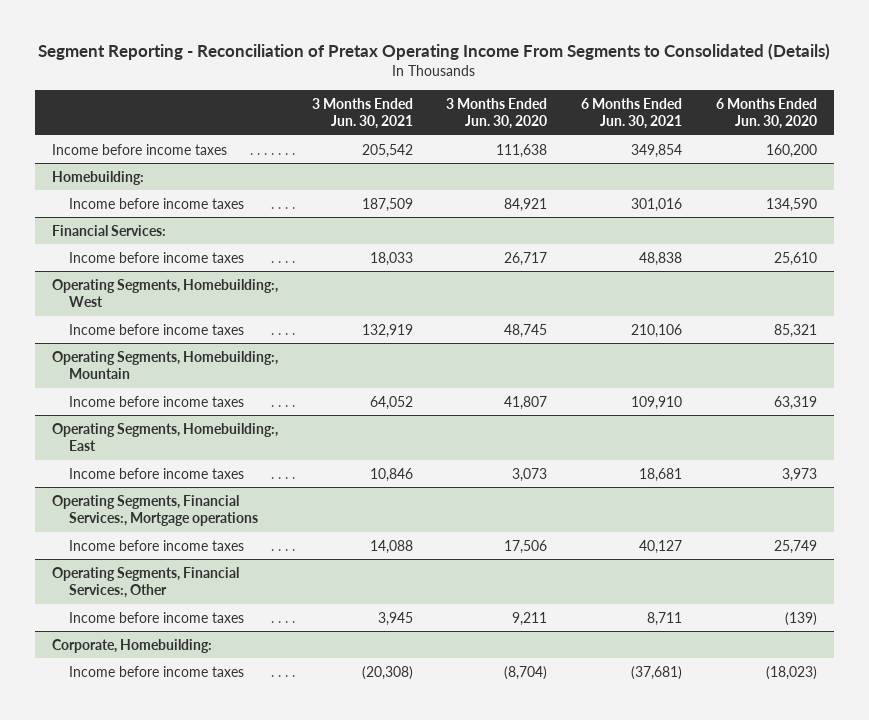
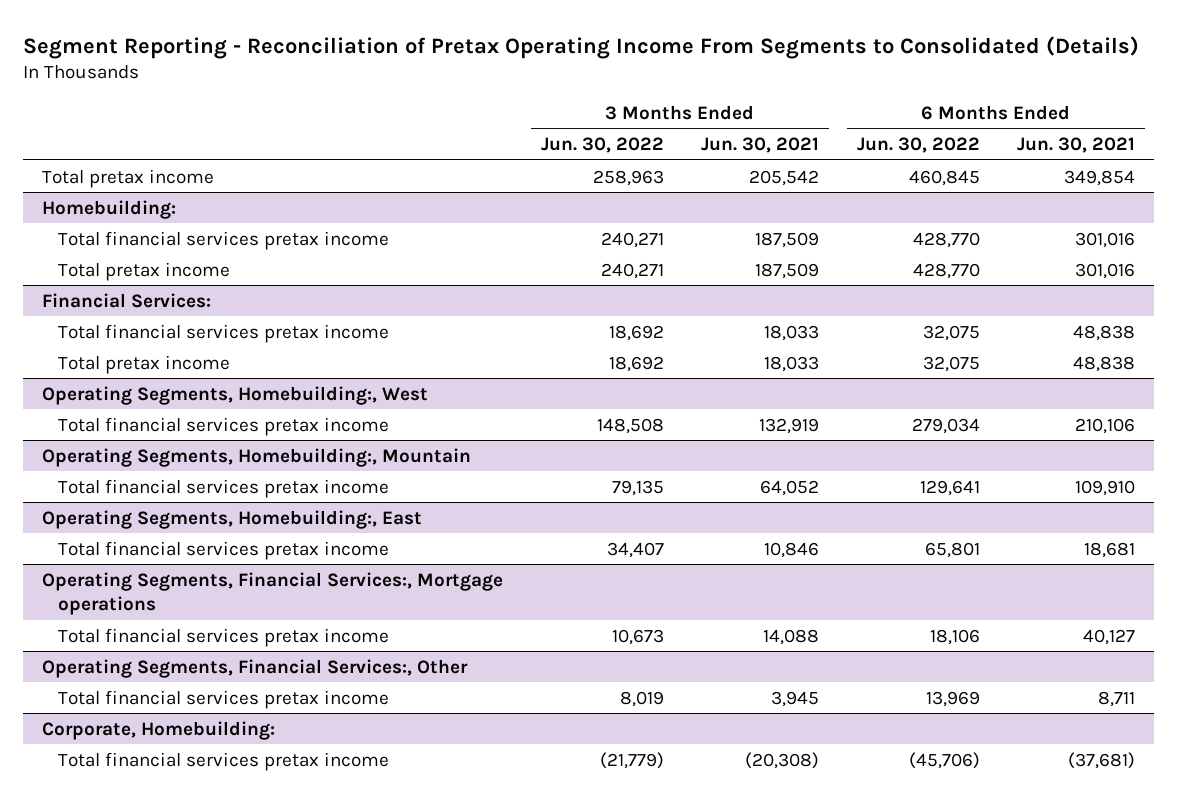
- | 3 Months Ended Jun. 30, 2021 | 3 Months Ended Jun. 30, 2020 | 6 Months Ended Jun. 30, 2021 | 6 Months Ended Jun. 30, 2020
+ | 3 Months Ended Jun. 30, 2022 | 3 Months Ended Jun. 30, 2021 | 6 Months Ended Jun. 30, 2022 | 6 Months Ended Jun. 30, 2021
- Income before income taxes | 205,542 | 111,638 | 349,854 | 160,200
+ Total pretax income | 258,963 | 205,542 | 460,845 | 349,854
@ Homebuilding:
- Income before income taxes | 187,509 | 84,921 | 301,016 | 134,590
+ Total financial services pretax income | 240,271 | 187,509 | 428,770 | 301,016
+ Total pretax income | 240,271 | 187,509 | 428,770 | 301,016
@ Financial Services:
- Income before income taxes | 18,033 | 26,717 | 48,838 | 25,610
+ Total financial services pretax income | 18,692 | 18,033 | 32,075 | 48,838
+ Total pretax income | 18,692 | 18,033 | 32,075 | 48,838
@ Operating Segments, Homebuilding:, West
- Income before income taxes | 132,919 | 48,745 | 210,106 | 85,321
+ Total financial services pretax income | 148,508 | 132,919 | 279,034 | 210,106
@ Operating Segments, Homebuilding:, Mountain
- Income before income taxes | 64,052 | 41,807 | 109,910 | 63,319
+ Total financial services pretax income | 79,135 | 64,052 | 129,641 | 109,910
@ Operating Segments, Homebuilding:, East
- Income before income taxes | 10,846 | 3,073 | 18,681 | 3,973
+ Total financial services pretax income | 34,407 | 10,846 | 65,801 | 18,681
@ Operating Segments, Financial Services:, Mortgage operations
- Income before income taxes | 14,088 | 17,506 | 40,127 | 25,749
+ Total financial services pretax income | 10,673 | 14,088 | 18,106 | 40,127
@ Operating Segments, Financial Services:, Other
- Income before income taxes | 3,945 | 9,211 | 8,711 | (139)
+ Total financial services pretax income | 8,019 | 3,945 | 13,969 | 8,711
@ Corporate, Homebuilding:
- Income before income taxes | (20,308) | (8,704) | (37,681) | (18,023)
+ Total financial services pretax income | (21,779) | (20,308) | (45,706) | (37,681)

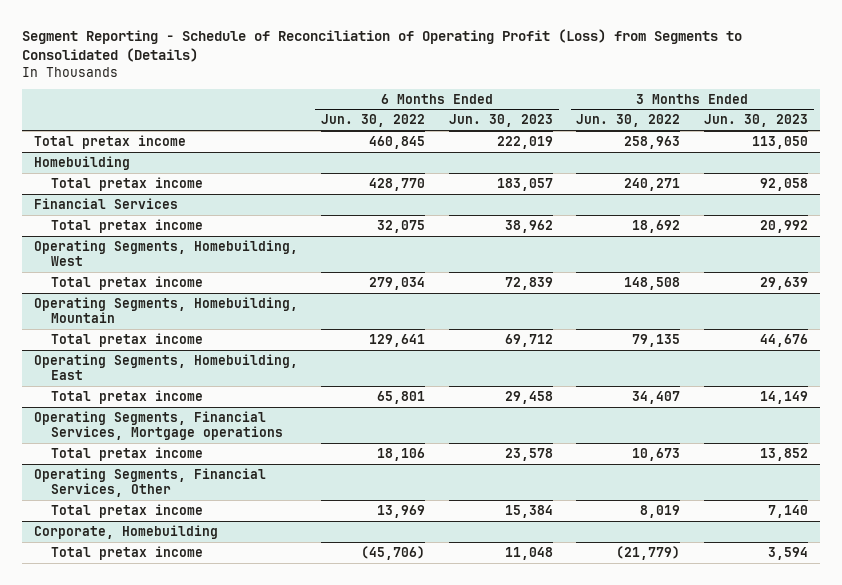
- Segment Reporting - Reconciliation of Pretax Operating Income From Segments to Consolidated (Details)
+ Segment Reporting - Schedule of Reconciliation of Operating Profit (Loss) from Segments to Consolidated (Details)
- | 3 Months Ended Jun. 30, 2022 | 3 Months Ended Jun. 30, 2021 | 6 Months Ended Jun. 30, 2022 | 6 Months Ended Jun. 30, 2021
+ | 6 Months Ended Jun. 30, 2022 | 6 Months Ended Jun. 30, 2023 | 3 Months Ended Jun. 30, 2022 | 3 Months Ended Jun. 30, 2023
- Homebuilding:
- Total financial services pretax income | 240,271 | 187,509 | 428,770 | 301,016
+ Homebuilding
- Financial Services:
- Total financial services pretax income | 18,692 | 18,033 | 32,075 | 48,838
+ Financial Services
- Operating Segments, Homebuilding:, West
- Total financial services pretax income | 148,508 | 132,919 | 279,034 | 210,106
- Operating Segments, Homebuilding:, Mountain
- Total financial services pretax income | 79,135 | 64,052 | 129,641 | 109,910
- Operating Segments, Homebuilding:, East
- Total financial services pretax income | 34,407 | 10,846 | 65,801 | 18,681
- Operating Segments, Financial Services:, Mortgage operations
- Total financial services pretax income | 10,673 | 14,088 | 18,106 | 40,127
- Operating Segments, Financial Services:, Other
- Total financial services pretax income | 8,019 | 3,945 | 13,969 | 8,711
- Corporate, Homebuilding:
- Total financial services pretax income | (21,779) | (20,308) | (45,706) | (37,681)
+ Operating Segments, Homebuilding, West
+ Total pretax income | 279,034 | 72,839 | 148,508 | 29,639
+ Operating Segments, Homebuilding, Mountain
+ Total pretax income | 129,641 | 69,712 | 79,135 | 44,676
+ Operating Segments, Homebuilding, East
+ Total pretax income | 65,801 | 29,458 | 34,407 | 14,149
+ Operating Segments, Financial Services, Mortgage operations
+ Total pretax income | 18,106 | 23,578 | 10,673 | 13,852
+ Operating Segments, Financial Services, Other
+ Total pretax income | 13,969 | 15,384 | 8,019 | 7,140
+ Corporate, Homebuilding
+ Total pretax income | (45,706) | 11,048 | (21,779) | 3,594

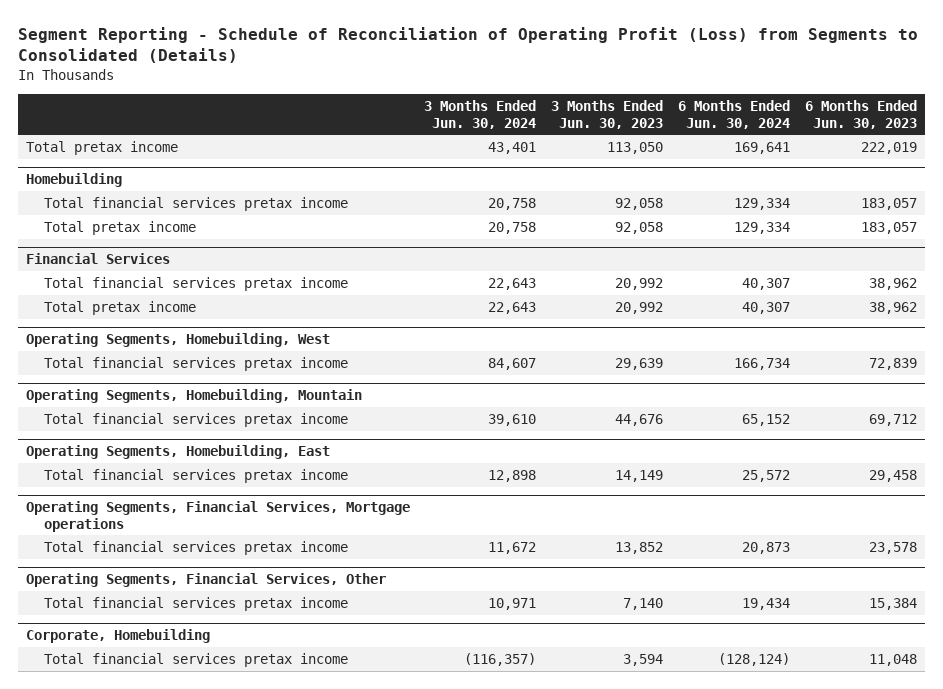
- | 6 Months Ended Jun. 30, 2022 | 6 Months Ended Jun. 30, 2023 | 3 Months Ended Jun. 30, 2022 | 3 Months Ended Jun. 30, 2023
+ | 3 Months Ended Jun. 30, 2024 | 3 Months Ended Jun. 30, 2023 | 6 Months Ended Jun. 30, 2024 | 6 Months Ended Jun. 30, 2023
@ Homebuilding
+ Total financial services pretax income | 20,758 | 92,058 | 129,334 | 183,057
@ Financial Services
+ Total financial services pretax income | 22,643 | 20,992 | 40,307 | 38,962
@ Operating Segments, Homebuilding, West
- Total pretax income | 279,034 | 72,839 | 148,508 | 29,639
+ Total financial services pretax income | 84,607 | 29,639 | 166,734 | 72,839
@ Operating Segments, Homebuilding, Mountain
- Total pretax income | 129,641 | 69,712 | 79,135 | 44,676
+ Total financial services pretax income | 39,610 | 44,676 | 65,152 | 69,712
@ Operating Segments, Homebuilding, East
- Total pretax income | 65,801 | 29,458 | 34,407 | 14,149
+ Total financial services pretax income | 12,898 | 14,149 | 25,572 | 29,458
@ Operating Segments, Financial Services, Mortgage operations
- Total pretax income | 18,106 | 23,578 | 10,673 | 13,852
+ Total financial services pretax income | 11,672 | 13,852 | 20,873 | 23,578
@ Operating Segments, Financial Services, Other
- Total pretax income | 13,969 | 15,384 | 8,019 | 7,140
+ Total financial services pretax income | 10,971 | 7,140 | 19,434 | 15,384
@ Corporate, Homebuilding
- Total pretax income | (45,706) | 11,048 | (21,779) | 3,594
+ Total financial services pretax income | (116,357) | 3,594 | (128,124) | 11,048

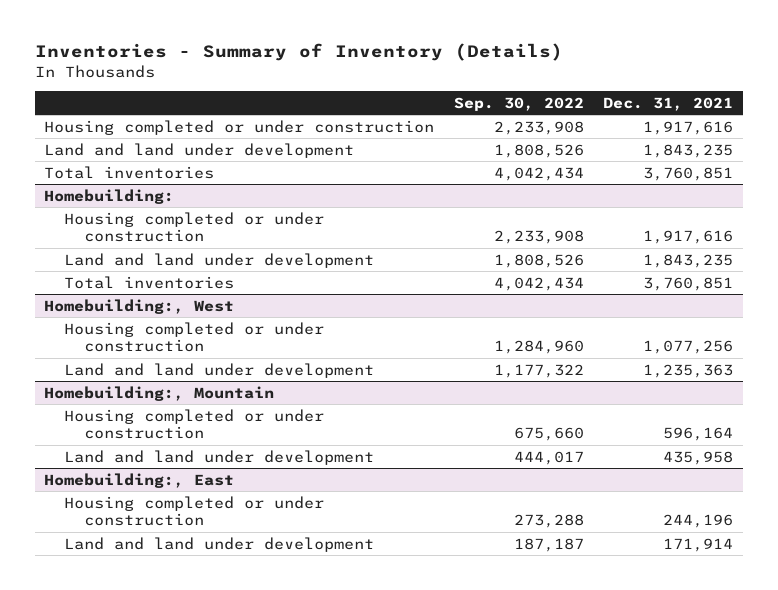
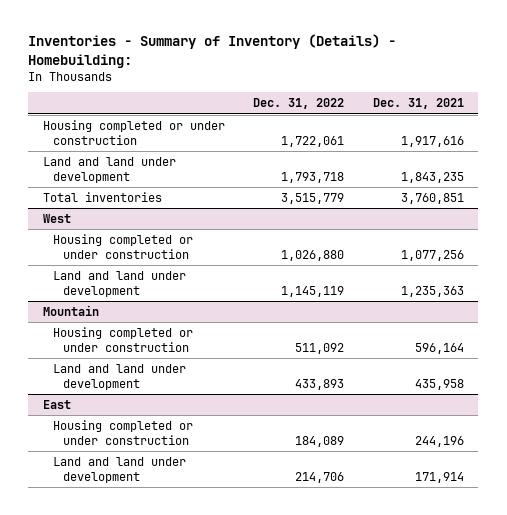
- Inventories - Summary of Inventory (Details)
+ Inventories - Summary of Inventory (Details) - Homebuilding:
- | Sep. 30, 2022 | Dec. 31, 2021
+ | Dec. 31, 2022 | Dec. 31, 2021
- Homebuilding:
- Housing completed or under construction | 2,233,908 | 1,917,616
- Land and land under development | 1,808,526 | 1,843,235
- Total inventories | 4,042,434 | 3,760,851
- Homebuilding:, West
+ West
- Homebuilding:, Mountain
+ Mountain
- Homebuilding:, East
+ East

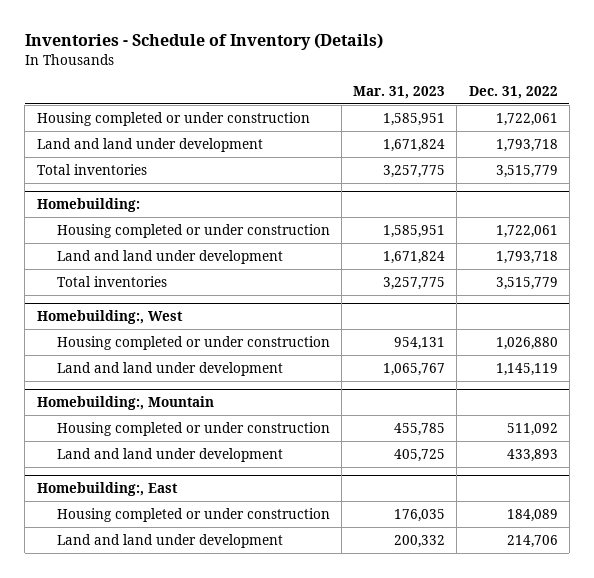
- Inventories - Summary of Inventory (Details) - Homebuilding:
+ Inventories - Schedule of Inventory (Details)
- | Dec. 31, 2022 | Dec. 31, 2021
+ | Mar. 31, 2023 | Dec. 31, 2022
- West
+ Homebuilding:
+ Housing completed or under construction | 1,585,951 | 1,722,061
+ Land and land under development | 1,671,824 | 1,793,718
+ Total inventories | 3,257,775 | 3,515,779
+ Homebuilding:, West
- Mountain
+ Homebuilding:, Mountain
- East
+ Homebuilding:, East

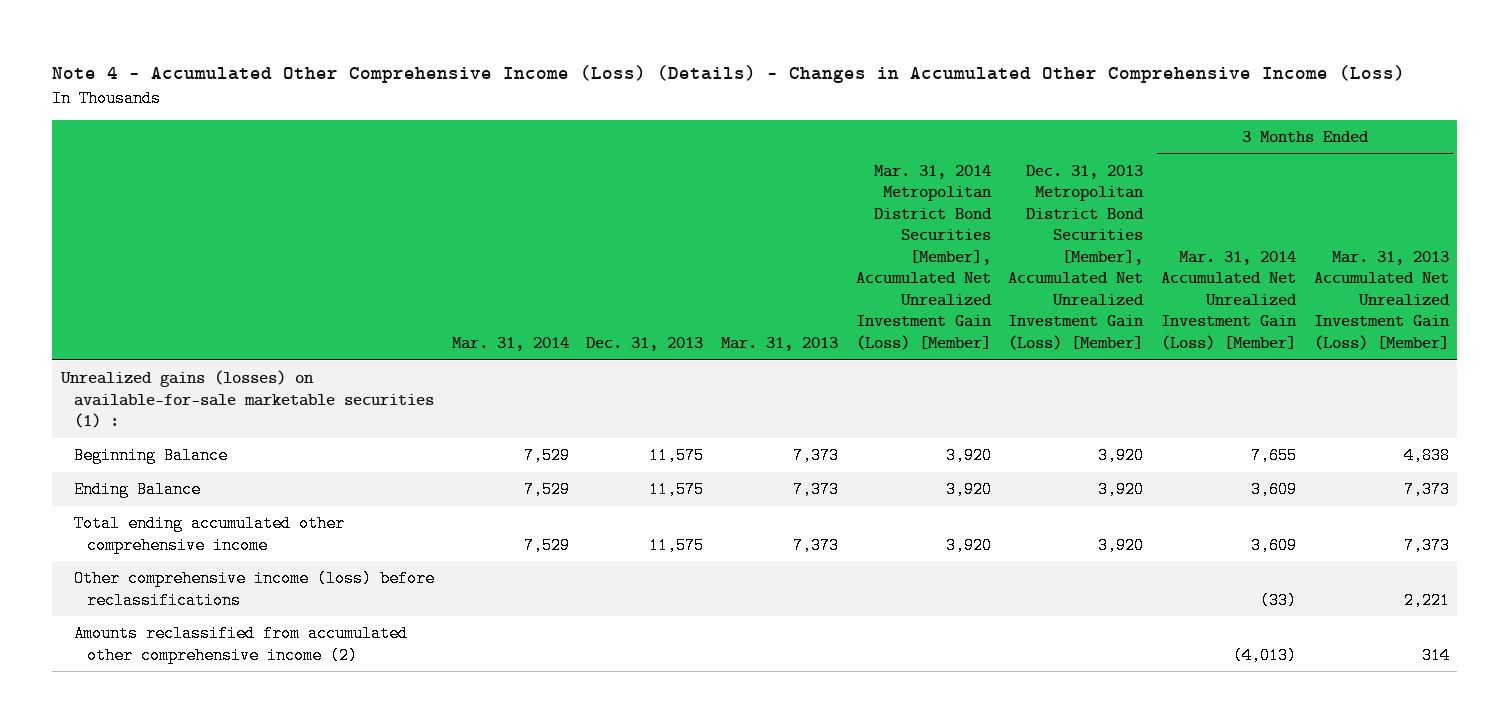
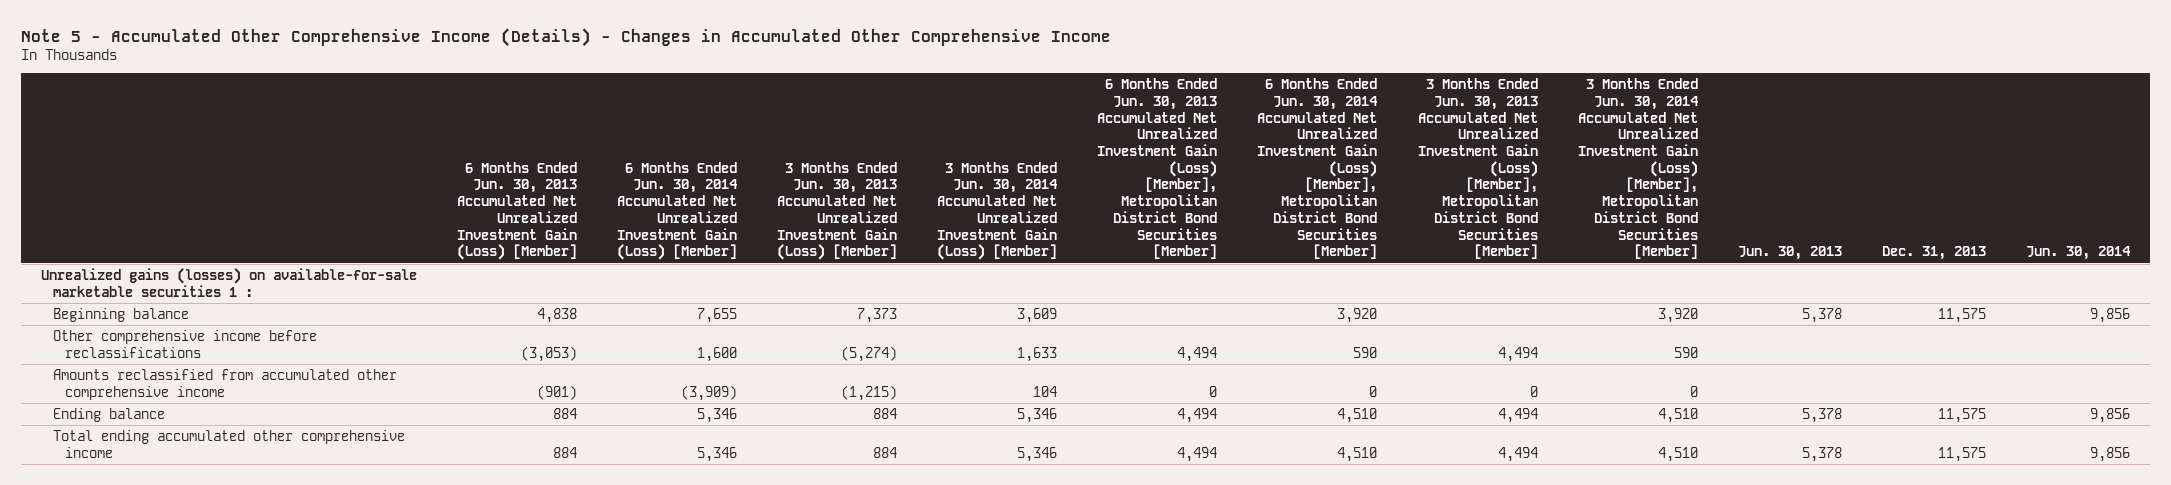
- Note 4 - Accumulated Other Comprehensive Income (Loss) (Details) - Changes in Accumulated Other Comprehensive Income (Loss)
+ Note 5 - Accumulated Other Comprehensive Income (Details) - Changes in Accumulated Other Comprehensive Income
- | Mar. 31, 2014 | Dec. 31, 2013 | Mar. 31, 2013 | Mar. 31, 2014 Metropolitan District Bond Securities [Member], Accumulated Net Unrealized Investment Gain (Loss) [Member] | Dec. 31, 2013 Metropolitan District Bond Securities [Member], Accumulated Net Unrealized Investment Gain (Loss) [Member] | 3 Months Ended Mar. 31, 2014 Accumulated Net Unrealized Investment Gain (Loss) [Member] | 3 Months Ended Mar. 31, 2013 Accumulated Net Unrealized Investment Gain (Loss) [Member]
+ | 6 Months Ended Jun. 30, 2013 Accumulated Net Unrealized Investment Gain (Loss) [Member] | 6 Months Ended Jun. 30, 2014 Accumulated Net Unrealized Investment Gain (Loss) [Member] | 3 Months Ended Jun. 30, 2013 Accumulated Net Unrealized Investment Gain (Loss) [Member] | 3 Months Ended Jun. 30, 2014 Accumulated Net Unrealized Investment Gain (Loss) [Member] | 6 Months Ended Jun. 30, 2013 Accumulated Net Unrealized Investment Gain (Loss) [Member], Metropolitan District Bond Securities [Member] | 6 Months Ended Jun. 30, 2014 Accumulated Net Unrealized Investment Gain (Loss) [Member], Metropolitan District Bond Securities [Member] | 3 Months Ended Jun. 30, 2013 Accumulated Net Unrealized Investment Gain (Loss) [Member], Metropolitan District Bond Securities [Member] | 3 Months Ended Jun. 30, 2014 Accumulated Net Unrealized Investment Gain (Loss) [Member], Metropolitan District Bond Securities [Member] | Jun. 30, 2013 | Dec. 31, 2013 | Jun. 30, 2014
- Unrealized gains (losses) on available-for-sale marketable securities (1) :
- Beginning Balance | 7,529 | 11,575 | 7,373 | 3,920 | 3,920 | 7,655 | 4,838
- Ending Balance | 7,529 | 11,575 | 7,373 | 3,920 | 3,920 | 3,609 | 7,373
+ Unrealized gains (losses) on available-for-sale marketable securities 1 :
+ Beginning balance | 4,838 | 7,655 | 7,373 | 3,609 | | 3,920 | | 3,920 | 5,378 | 11,575 | 9,856
+ Other comprehensive income before reclassifications | (3,053) | 1,600 | (5,274) | 1,633 | 4,494 | 590 | 4,494 | 590 | | |
+ Amounts reclassified from accumulated other comprehensive income | (901) | (3,909) | (1,215) | 104 | 0 | 0 | 0 | 0 | | |
+ Ending balance | 884 | 5,346 | 884 | 5,346 | 4,494 | 4,510 | 4,494 | 4,510 | 5,378 | 11,575 | 9,856
- Other comprehensive income (loss) before reclassifications | | | | | | (33) | 2,221
- Amounts reclassified from accumulated other comprehensive income (2) | | | | | | (4,013) | 314

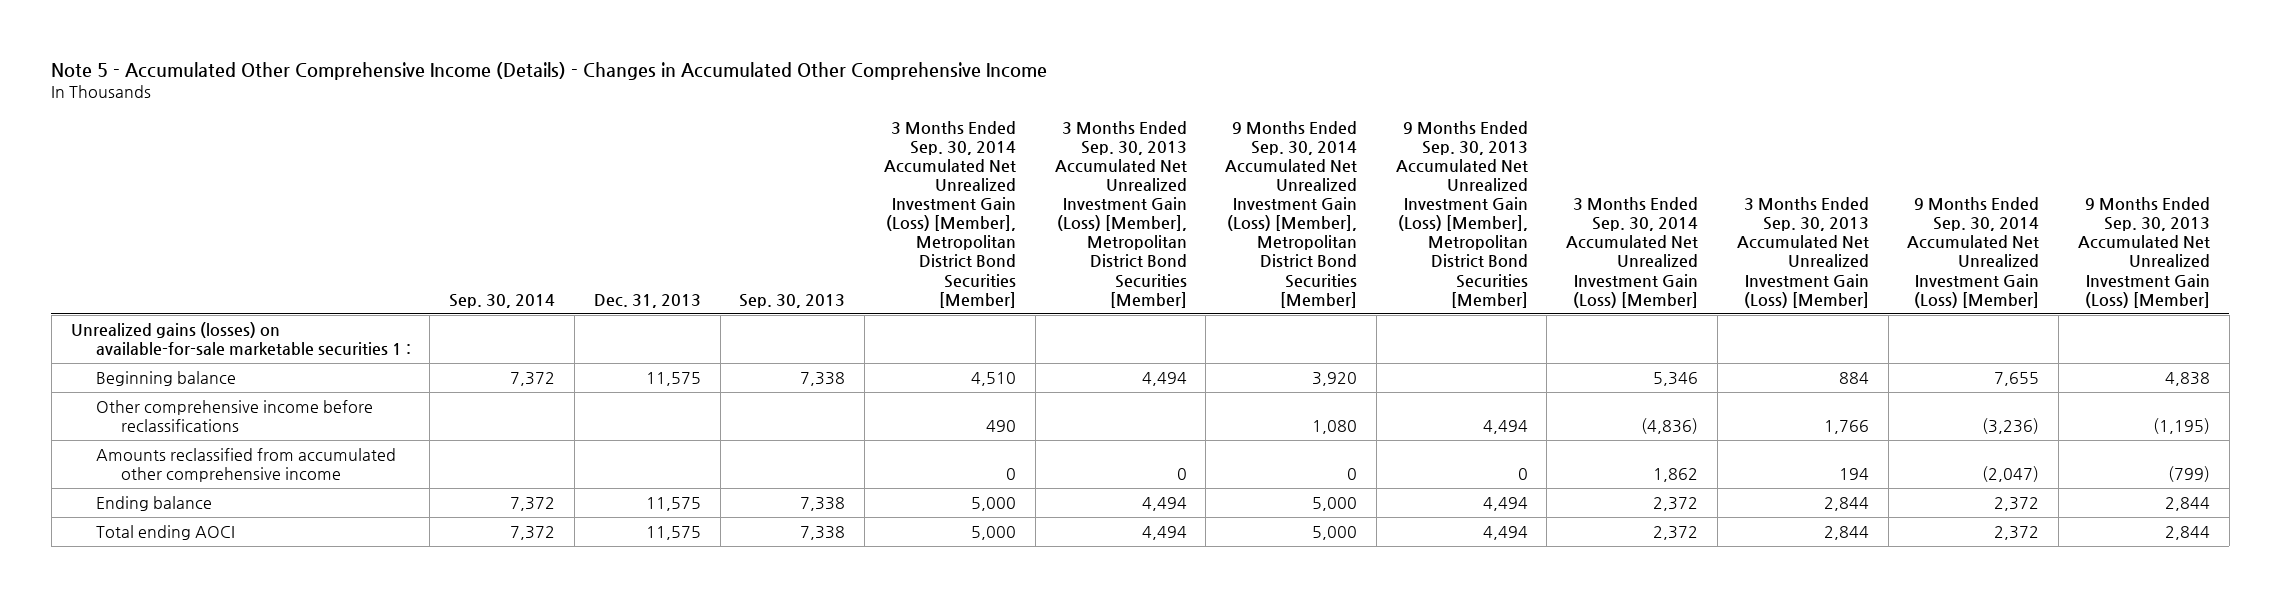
- | 6 Months Ended Jun. 30, 2013 Accumulated Net Unrealized Investment Gain (Loss) [Member] | 6 Months Ended Jun. 30, 2014 Accumulated Net Unrealized Investment Gain (Loss) [Member] | 3 Months Ended Jun. 30, 2013 Accumulated Net Unrealized Investment Gain (Loss) [Member] | 3 Months Ended Jun. 30, 2014 Accumulated Net Unrealized Investment Gain (Loss) [Member] | 6 Months Ended Jun. 30, 2013 Accumulated Net Unrealized Investment Gain (Loss) [Member], Metropolitan District Bond Securities [Member] | 6 Months Ended Jun. 30, 2014 Accumulated Net Unrealized Investment Gain (Loss) [Member], Metropolitan District Bond Securities [Member] | 3 Months Ended Jun. 30, 2013 Accumulated Net Unrealized Investment Gain (Loss) [Member], Metropolitan District Bond Securities [Member] | 3 Months Ended Jun. 30, 2014 Accumulated Net Unrealized Investment Gain (Loss) [Member], Metropolitan District Bond Securities [Member] | Jun. 30, 2013 | Dec. 31, 2013 | Jun. 30, 2014
+ | Sep. 30, 2014 | Dec. 31, 2013 | Sep. 30, 2013 | 3 Months Ended Sep. 30, 2014 Accumulated Net Unrealized Investment Gain (Loss) [Member], Metropolitan District Bond Securities [Member] | 3 Months Ended Sep. 30, 2013 Accumulated Net Unrealized Investment Gain (Loss) [Member], Metropolitan District Bond Securities [Member] | 9 Months Ended Sep. 30, 2014 Accumulated Net Unrealized Investment Gain (Loss) [Member], Metropolitan District Bond Securities [Member] | 9 Months Ended Sep. 30, 2013 Accumulated Net Unrealized Investment Gain (Loss) [Member], Metropolitan District Bond Securities [Member] | 3 Months Ended Sep. 30, 2014 Accumulated Net Unrealized Investment Gain (Loss) [Member] | 3 Months Ended Sep. 30, 2013 Accumulated Net Unrealized Investment Gain (Loss) [Member] | 9 Months Ended Sep. 30, 2014 Accumulated Net Unrealized Investment Gain (Loss) [Member] | 9 Months Ended Sep. 30, 2013 Accumulated Net Unrealized Investment Gain (Loss) [Member]
- Total ending accumulated other comprehensive income | 884 | 5,346 | 884 | 5,346 | 4,494 | 4,510 | 4,494 | 4,510 | 5,378 | 11,575 | 9,856
+ Total ending AOCI | 7,372 | 11,575 | 7,338 | 5,000 | 4,494 | 5,000 | 4,494 | 2,372 | 2,844 | 2,372 | 2,844

